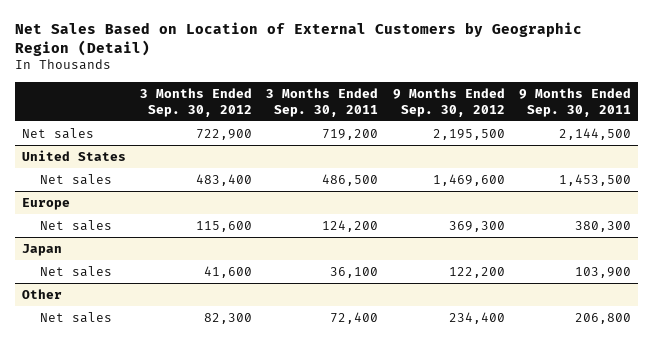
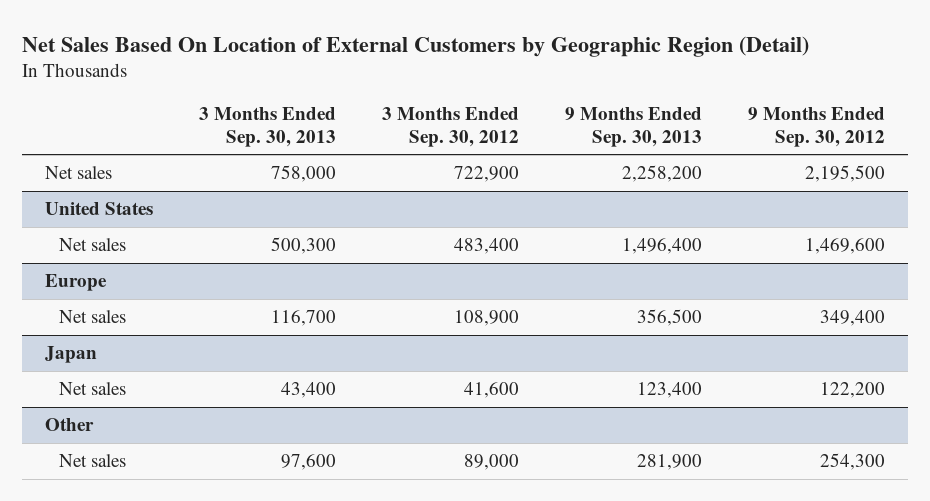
- Net Sales Based on Location of External Customers by Geographic Region (Detail)
+ Net Sales Based On Location of External Customers by Geographic Region (Detail)
- | 3 Months Ended Sep. 30, 2012 | 3 Months Ended Sep. 30, 2011 | 9 Months Ended Sep. 30, 2012 | 9 Months Ended Sep. 30, 2011
+ | 3 Months Ended Sep. 30, 2013 | 3 Months Ended Sep. 30, 2012 | 9 Months Ended Sep. 30, 2013 | 9 Months Ended Sep. 30, 2012
@ Europe
- Net sales | 115,600 | 124,200 | 369,300 | 380,300
+ Net sales | 116,700 | 108,900 | 356,500 | 349,400
@ Other
- Net sales | 82,300 | 72,400 | 234,400 | 206,800
+ Net sales | 97,600 | 89,000 | 281,900 | 254,300

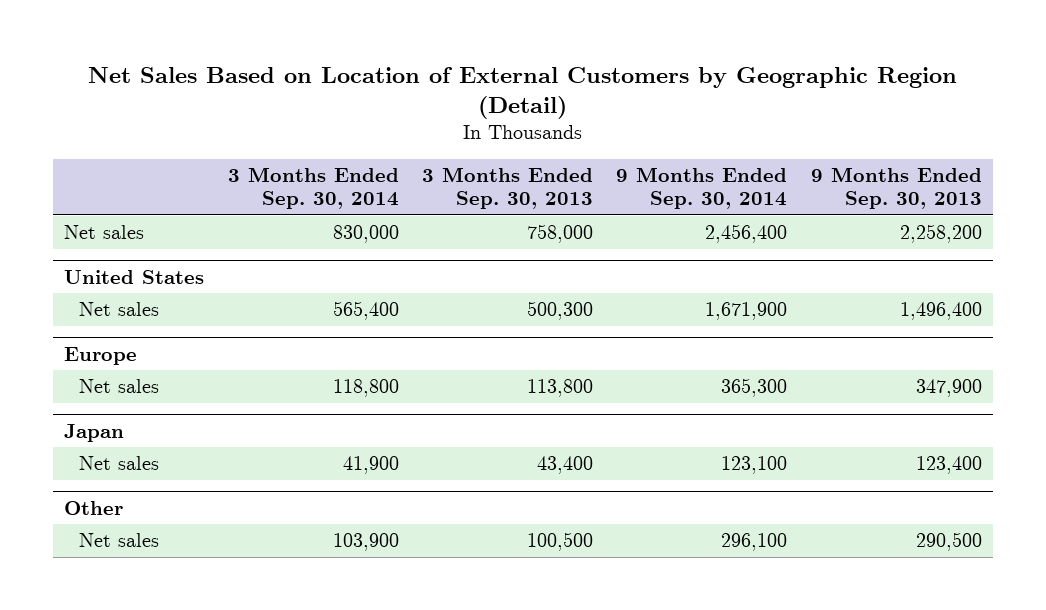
- Net Sales Based On Location of External Customers by Geographic Region (Detail)
+ Net Sales Based on Location of External Customers by Geographic Region (Detail)
- | 3 Months Ended Sep. 30, 2013 | 3 Months Ended Sep. 30, 2012 | 9 Months Ended Sep. 30, 2013 | 9 Months Ended Sep. 30, 2012
+ | 3 Months Ended Sep. 30, 2014 | 3 Months Ended Sep. 30, 2013 | 9 Months Ended Sep. 30, 2014 | 9 Months Ended Sep. 30, 2013
@ Europe
- Net sales | 116,700 | 108,900 | 356,500 | 349,400
+ Net sales | 118,800 | 113,800 | 365,300 | 347,900
@ Other
- Net sales | 97,600 | 89,000 | 281,900 | 254,300
+ Net sales | 103,900 | 100,500 | 296,100 | 290,500

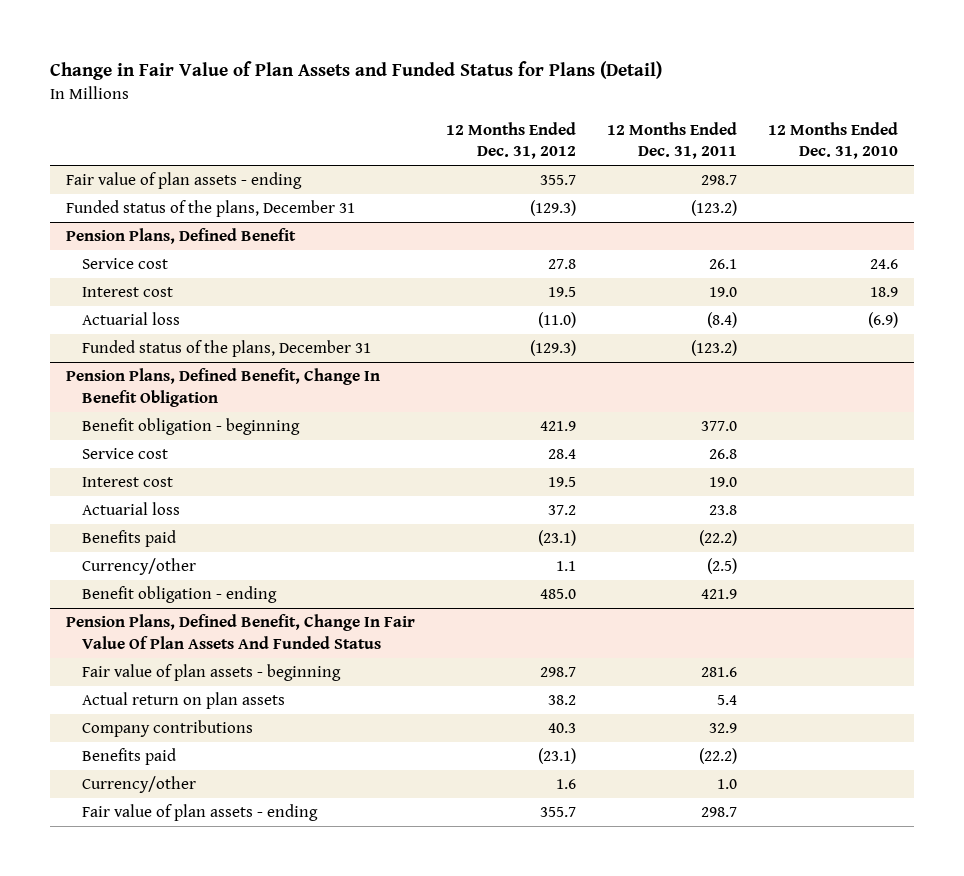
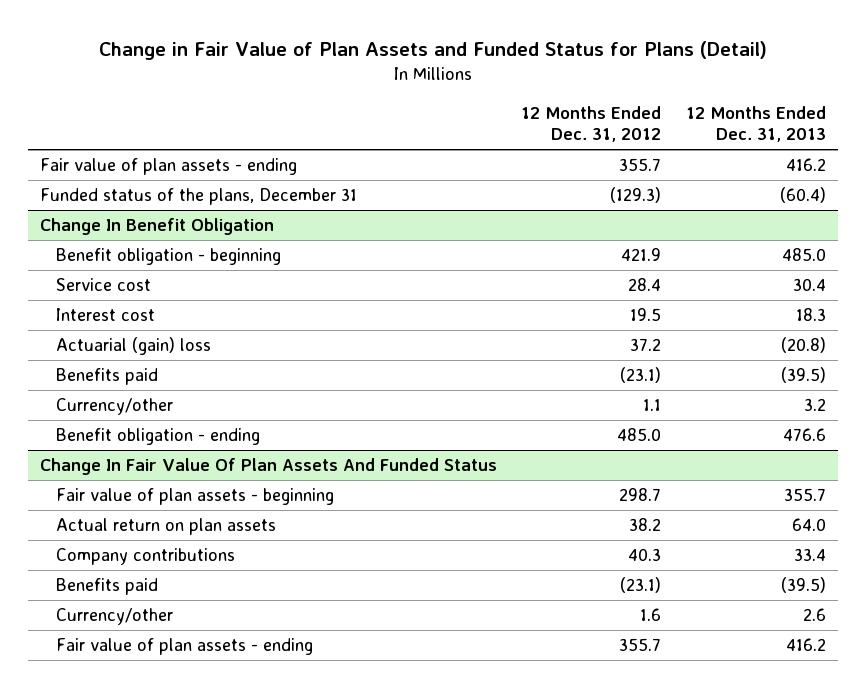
- | 12 Months Ended Dec. 31, 2012 | 12 Months Ended Dec. 31, 2011 | 12 Months Ended Dec. 31, 2010
+ | 12 Months Ended Dec. 31, 2012 | 12 Months Ended Dec. 31, 2013
- Pension Plans, Defined Benefit
- Service cost | 27.8 | 26.1 | 24.6
- Interest cost | 19.5 | 19.0 | 18.9
- Actuarial loss | (11.0) | (8.4) | (6.9)
- Funded status of the plans, December 31 | (129.3) | (123.2) |
- Pension Plans, Defined Benefit, Change In Benefit Obligation
+ Change In Benefit Obligation
- Actuarial loss | 37.2 | 23.8 |
+ Actuarial (gain) loss | 37.2 | (20.8)
- Pension Plans, Defined Benefit, Change In Fair Value Of Plan Assets And Funded Status
+ Change In Fair Value Of Plan Assets And Funded Status

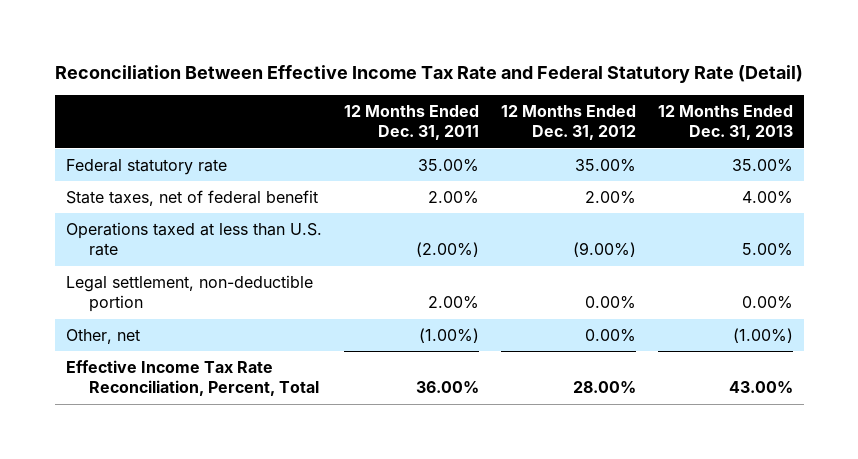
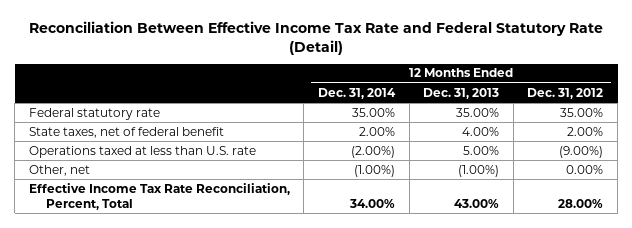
- | 12 Months Ended Dec. 31, 2011 | 12 Months Ended Dec. 31, 2012 | 12 Months Ended Dec. 31, 2013
+ | 12 Months Ended Dec. 31, 2014 | 12 Months Ended Dec. 31, 2013 | 12 Months Ended Dec. 31, 2012
- Legal settlement, non-deductible portion | 2.00% | 0.00% | 0.00%

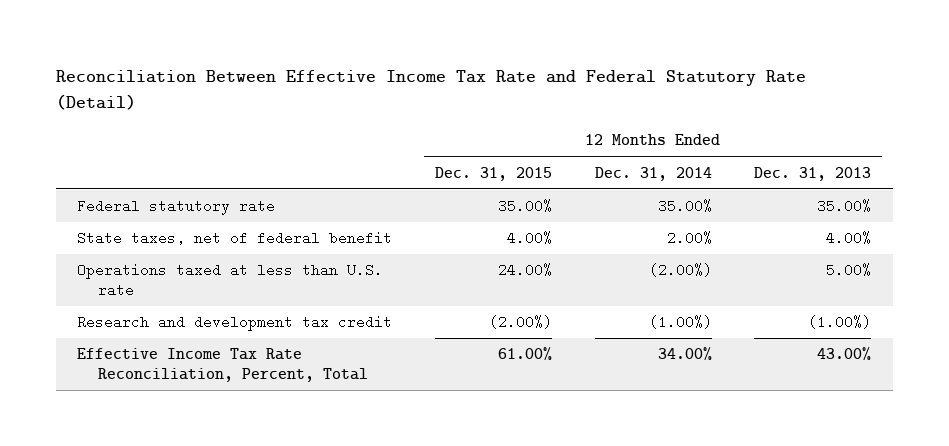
- | 12 Months Ended Dec. 31, 2014 | 12 Months Ended Dec. 31, 2013 | 12 Months Ended Dec. 31, 2012
+ | 12 Months Ended Dec. 31, 2015 | 12 Months Ended Dec. 31, 2014 | 12 Months Ended Dec. 31, 2013
- Other, net | (1.00%) | (1.00%) | 0.00%
+ Research and development tax credit | (2.00%) | (1.00%) | (1.00%)

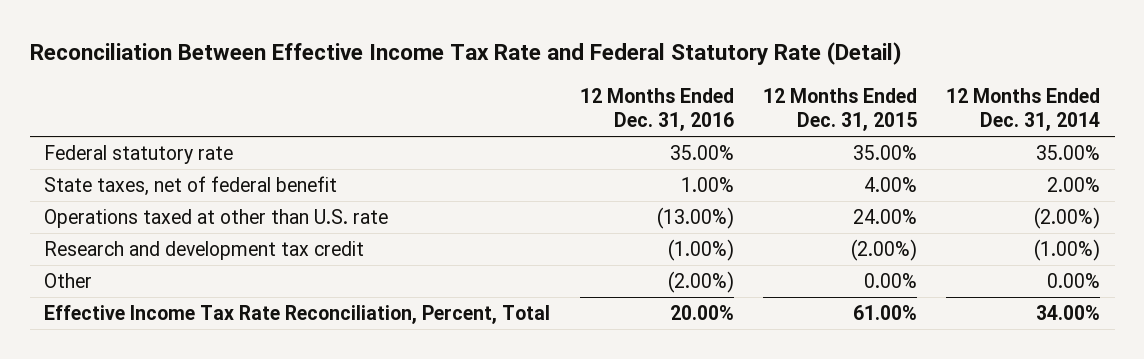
- | 12 Months Ended Dec. 31, 2015 | 12 Months Ended Dec. 31, 2014 | 12 Months Ended Dec. 31, 2013
+ | 12 Months Ended Dec. 31, 2016 | 12 Months Ended Dec. 31, 2015 | 12 Months Ended Dec. 31, 2014
- Operations taxed at less than U.S. rate | 24.00% | (2.00%) | 5.00%
+ Operations taxed at other than U.S. rate | (13.00%) | 24.00% | (2.00%)
+ Other | (2.00%) | 0.00% | 0.00%

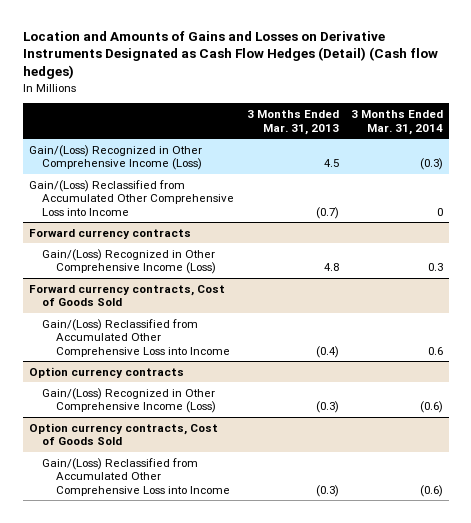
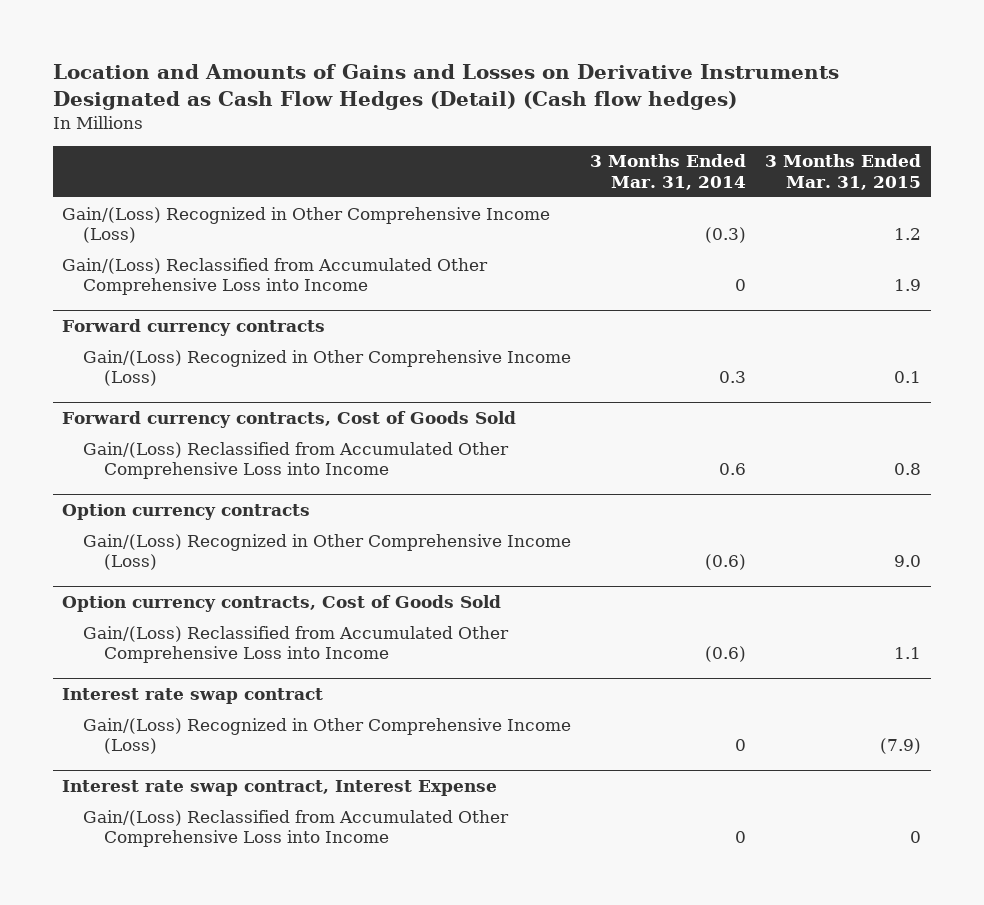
- | 3 Months Ended Mar. 31, 2013 | 3 Months Ended Mar. 31, 2014
+ | 3 Months Ended Mar. 31, 2014 | 3 Months Ended Mar. 31, 2015
+ Interest rate swap contract
+ Gain/(Loss) Recognized in Other Comprehensive Income (Loss) | 0 | (7.9)
+ Interest rate swap contract, Interest Expense
+ Gain/(Loss) Reclassified from Accumulated Other Comprehensive Loss into Income | 0 | 0

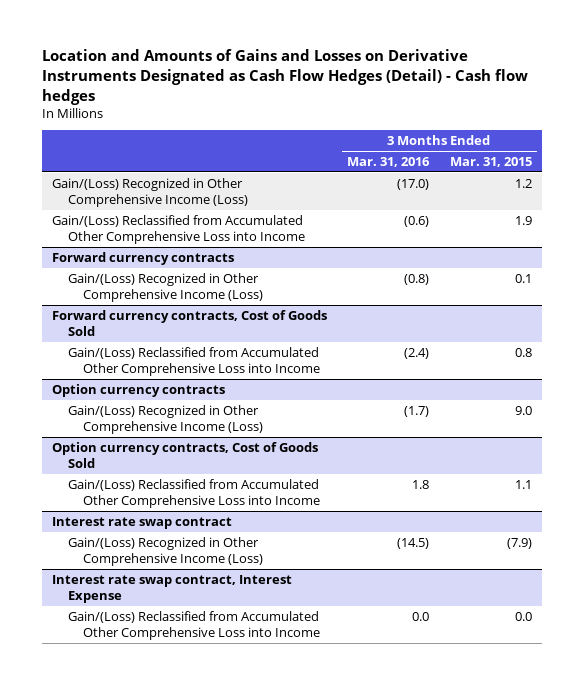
- Location and Amounts of Gains and Losses on Derivative Instruments Designated as Cash Flow Hedges (Detail) (Cash flow hedges)
+ Location and Amounts of Gains and Losses on Derivative Instruments Designated as Cash Flow Hedges (Detail) - Cash flow hedges
- | 3 Months Ended Mar. 31, 2014 | 3 Months Ended Mar. 31, 2015
+ | 3 Months Ended Mar. 31, 2016 | 3 Months Ended Mar. 31, 2015
@ Interest rate swap contract, Interest Expense
- Gain/(Loss) Reclassified from Accumulated Other Comprehensive Loss into Income | 0 | 0
+ Gain/(Loss) Reclassified from Accumulated Other Comprehensive Loss into Income | 0.0 | 0.0

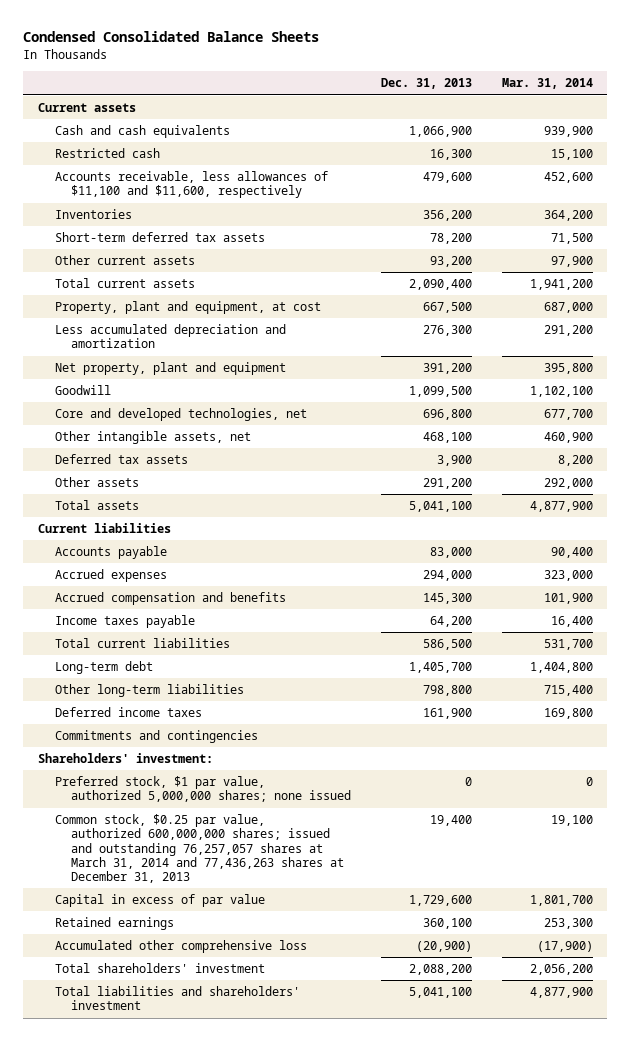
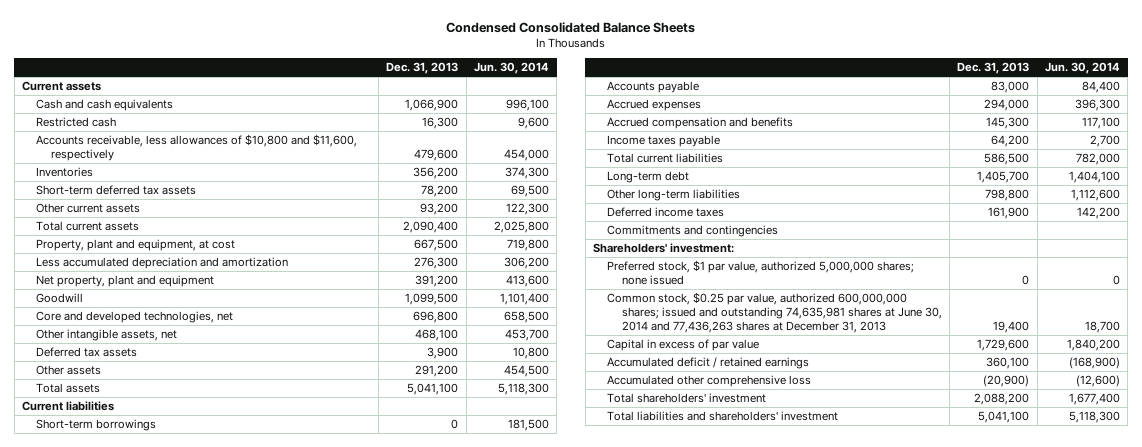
- | Dec. 31, 2013 | Mar. 31, 2014
+ | Dec. 31, 2013 | Jun. 30, 2014
- Accounts receivable, less allowances of $11,100 and $11,600, respectively | 479,600 | 452,600
+ Accounts receivable, less allowances of $10,800 and $11,600, respectively | 479,600 | 454,000
+ Short-term borrowings | 0 | 181,500
- Common stock, $0.25 par value, authorized 600,000,000 shares; issued and outstanding 76,257,057 shares at March 31, 2014 and 77,436,263 shares at December 31, 2013 | 19,400 | 19,100
+ Common stock, $0.25 par value, authorized 600,000,000 shares; issued and outstanding 74,635,981 shares at June 30, 2014 and 77,436,263 shares at December 31, 2013 | 19,400 | 18,700
- Retained earnings | 360,100 | 253,300
+ Accumulated deficit / retained earnings | 360,100 | (168,900)

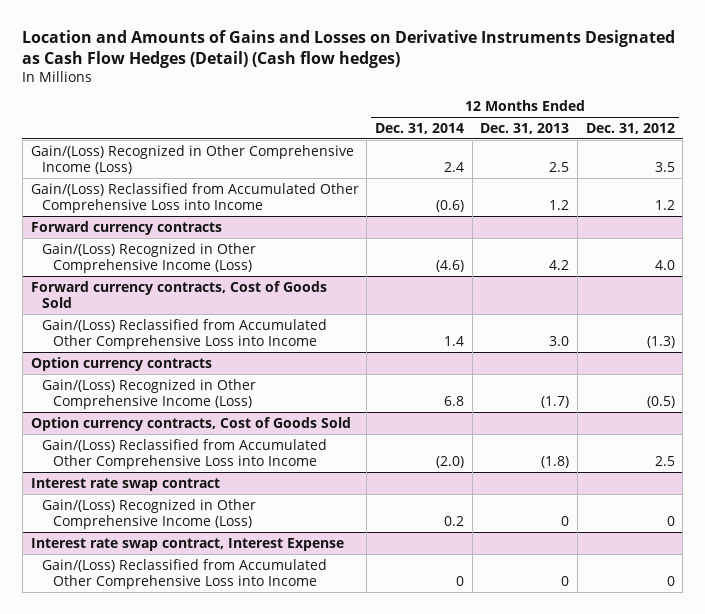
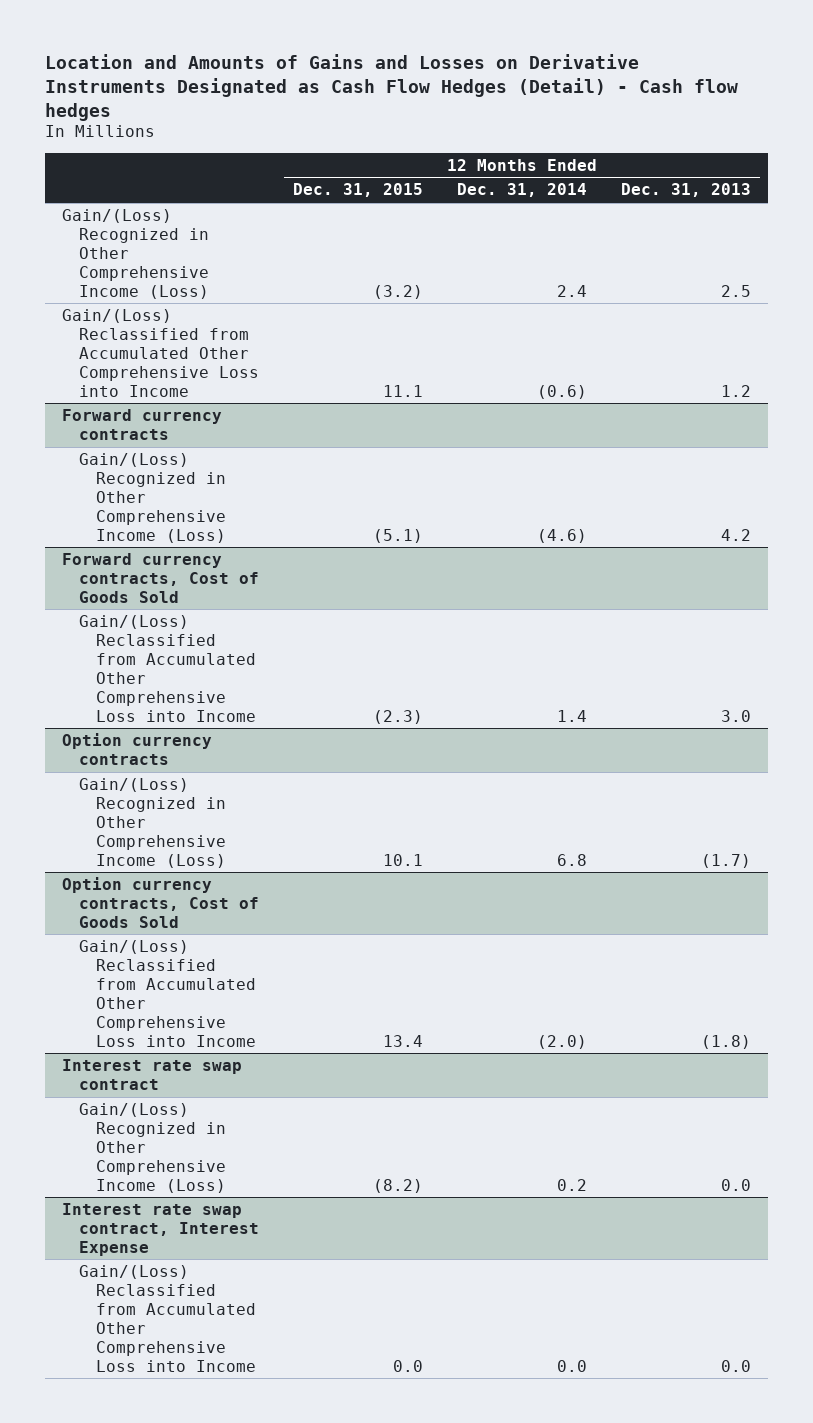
- Location and Amounts of Gains and Losses on Derivative Instruments Designated as Cash Flow Hedges (Detail) (Cash flow hedges)
+ Location and Amounts of Gains and Losses on Derivative Instruments Designated as Cash Flow Hedges (Detail) - Cash flow hedges
- | 12 Months Ended Dec. 31, 2014 | 12 Months Ended Dec. 31, 2013 | 12 Months Ended Dec. 31, 2012
+ | 12 Months Ended Dec. 31, 2015 | 12 Months Ended Dec. 31, 2014 | 12 Months Ended Dec. 31, 2013
@ Interest rate swap contract
- Gain/(Loss) Recognized in Other Comprehensive Income (Loss) | 0.2 | 0 | 0
+ Gain/(Loss) Recognized in Other Comprehensive Income (Loss) | (8.2) | 0.2 | 0.0
@ Interest rate swap contract, Interest Expense
- Gain/(Loss) Reclassified from Accumulated Other Comprehensive Loss into Income | 0 | 0 | 0
+ Gain/(Loss) Reclassified from Accumulated Other Comprehensive Loss into Income | 0.0 | 0.0 | 0.0

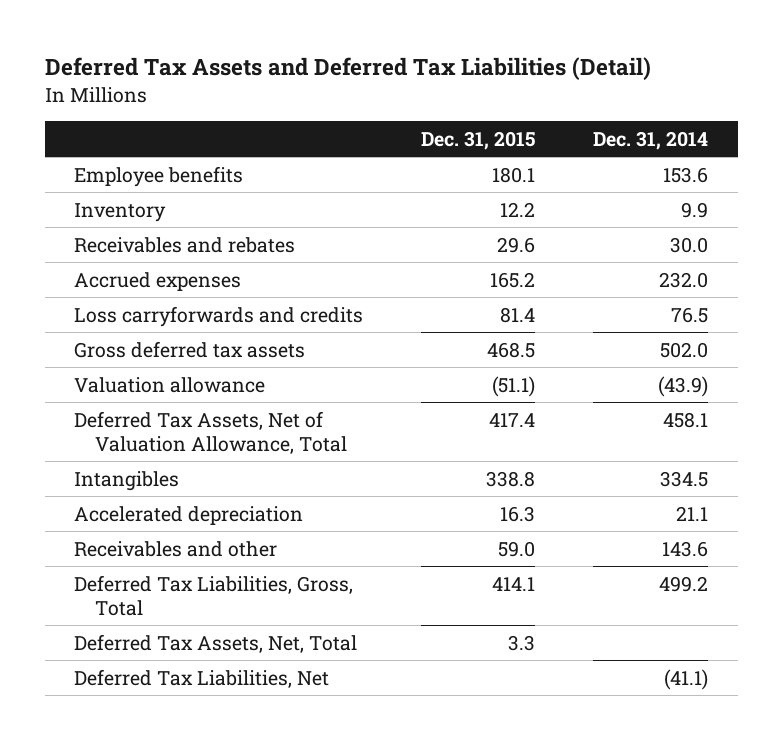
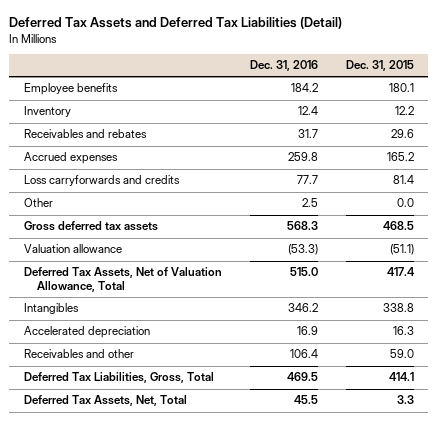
- | Dec. 31, 2015 | Dec. 31, 2014
+ | Dec. 31, 2016 | Dec. 31, 2015
+ Other | 2.5 | 0.0
- Deferred Tax Liabilities, Net | | (41.1)

